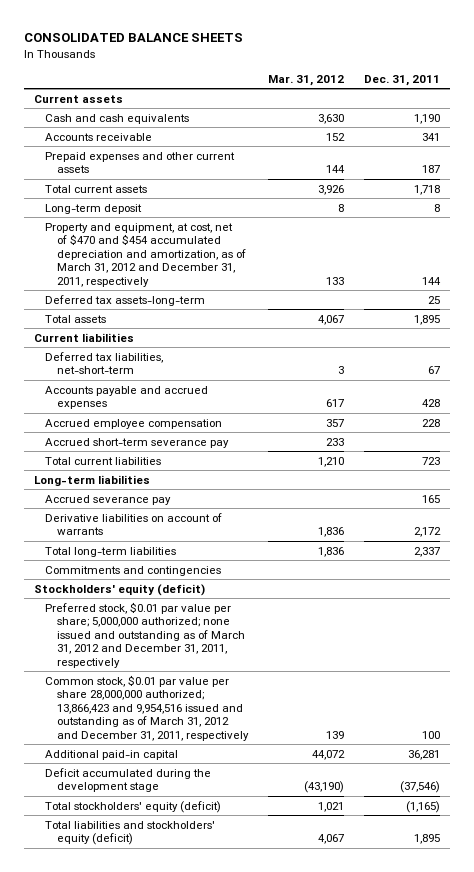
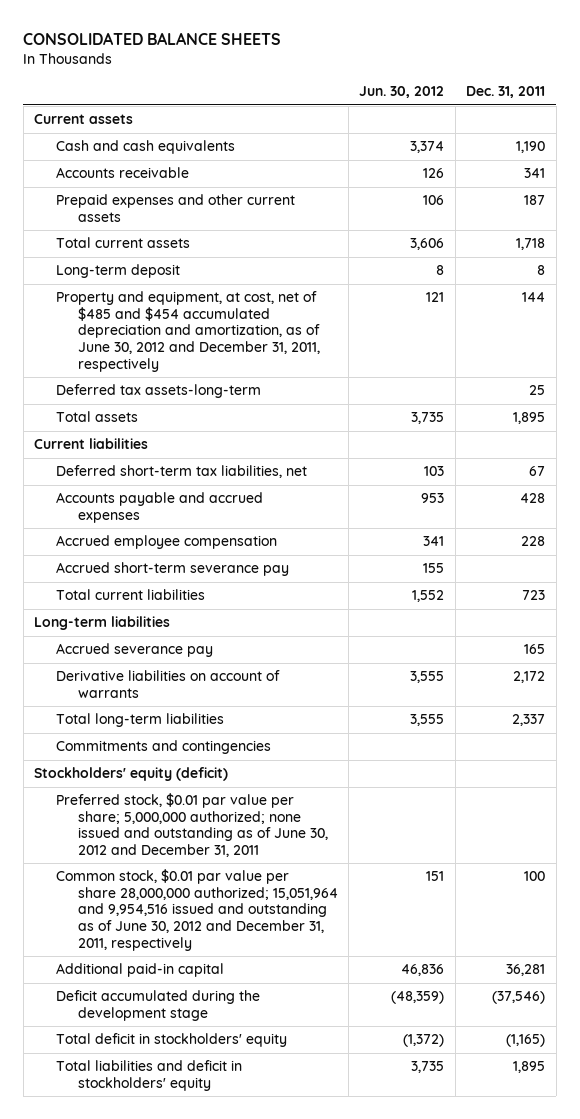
- | Mar. 31, 2012 | Dec. 31, 2011
+ | Jun. 30, 2012 | Dec. 31, 2011
- Property and equipment, at cost, net of $470 and $454 accumulated depreciation and amortization, as of March 31, 2012 and December 31, 2011, respectively | 133 | 144
+ Property and equipment, at cost, net of $485 and $454 accumulated depreciation and amortization, as of June 30, 2012 and December 31, 2011, respectively | 121 | 144
- Deferred tax liabilities, net-short-term | 3 | 67
+ Deferred short-term tax liabilities, net | 103 | 67
- Preferred stock, $0.01 par value per share; 5,000,000 authorized; none issued and outstanding as of March 31, 2012 and December 31, 2011, respectively
- Common stock, $0.01 par value per share 28,000,000 authorized; 13,866,423 and 9,954,516 issued and outstanding as of March 31, 2012 and December 31, 2011, respectively | 139 | 100
+ Preferred stock, $0.01 par value per share; 5,000,000 authorized; none issued and outstanding as of June 30, 2012 and December 31, 2011
+ Common stock, $0.01 par value per share 28,000,000 authorized; 15,051,964 and 9,954,516 issued and outstanding as of June 30, 2012 and December 31, 2011, respectively | 151 | 100
- Total stockholders' equity (deficit) | 1,021 | (1,165)
- Total liabilities and stockholders' equity (deficit) | 4,067 | 1,895
+ Total deficit in stockholders' equity | (1,372) | (1,165)
+ Total liabilities and deficit in stockholders' equity | 3,735 | 1,895

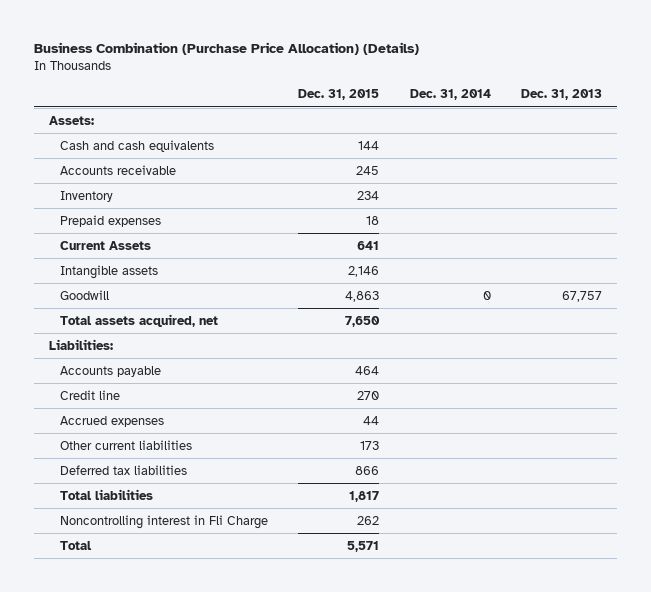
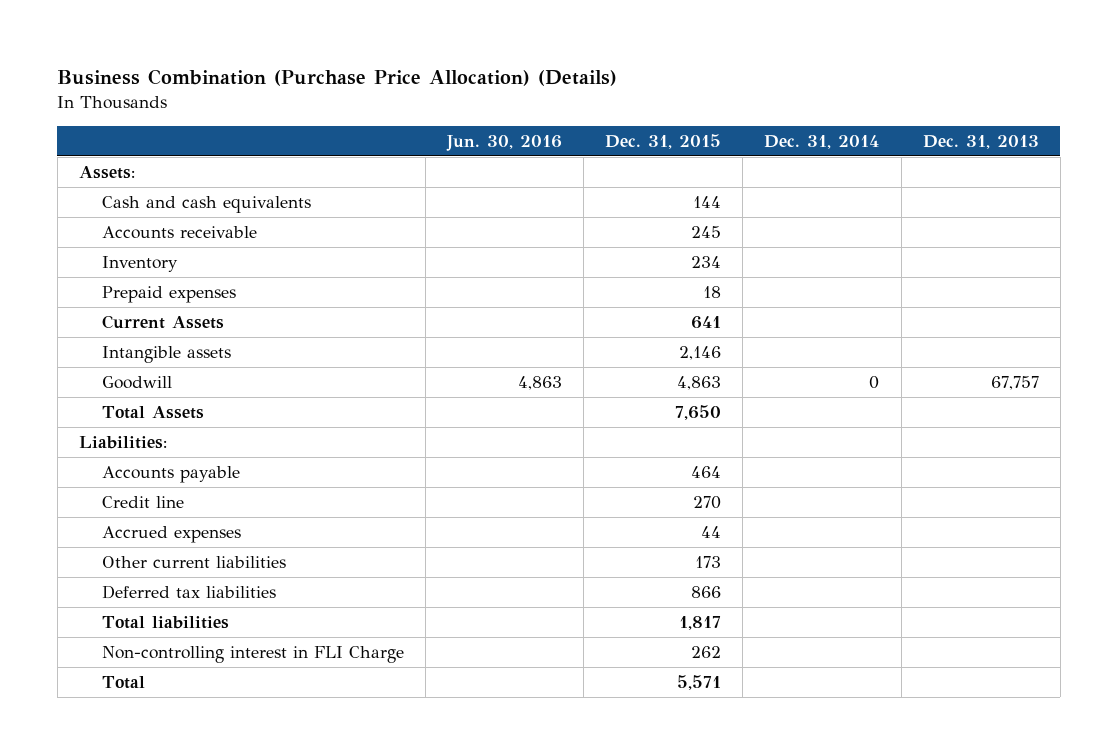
- | Dec. 31, 2015 | Dec. 31, 2014 | Dec. 31, 2013
+ | Jun. 30, 2016 | Dec. 31, 2015 | Dec. 31, 2014 | Dec. 31, 2013
- Total assets acquired, net | 7,650 | |
+ Total Assets | | 7,650 | |
- Noncontrolling interest in Fli Charge | 262 | |
+ Non-controlling interest in FLI Charge | | 262 | |

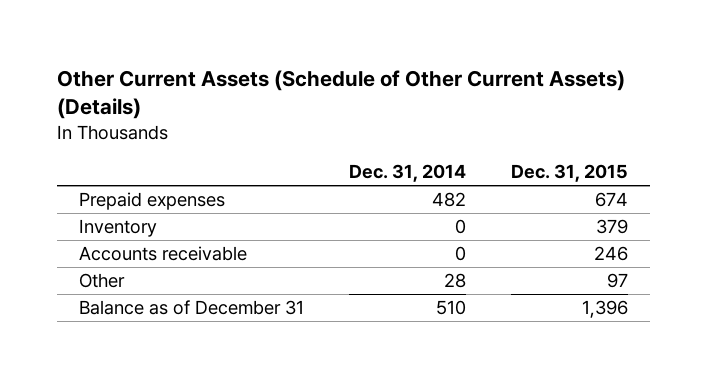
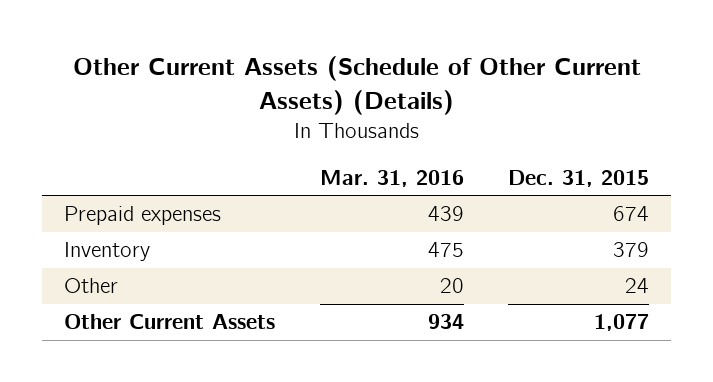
- | Dec. 31, 2014 | Dec. 31, 2015
+ | Mar. 31, 2016 | Dec. 31, 2015
- Accounts receivable | 0 | 246
- Other | 28 | 97
- Balance as of December 31 | 510 | 1,396
+ Other | 20 | 24
+ Other Current Assets | 934 | 1,077

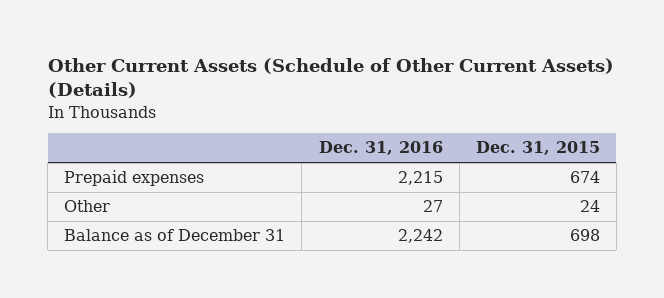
- | Mar. 31, 2016 | Dec. 31, 2015
+ | Dec. 31, 2016 | Dec. 31, 2015
- Inventory | 475 | 379
- Other Current Assets | 934 | 1,077
+ Balance as of December 31 | 2,242 | 698

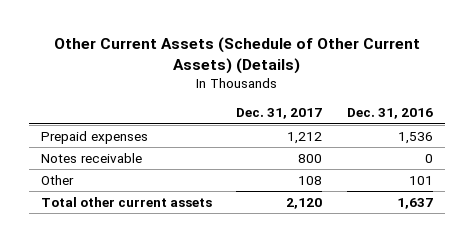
- | Dec. 31, 2016 | Dec. 31, 2015
+ | Dec. 31, 2017 | Dec. 31, 2016
- Prepaid expenses | 2,215 | 674
- Other | 27 | 24
- Balance as of December 31 | 2,242 | 698
+ Prepaid expenses | 1,212 | 1,536
+ Notes receivable | 800 | 0
+ Other | 108 | 101
+ Total other current assets | 2,120 | 1,637

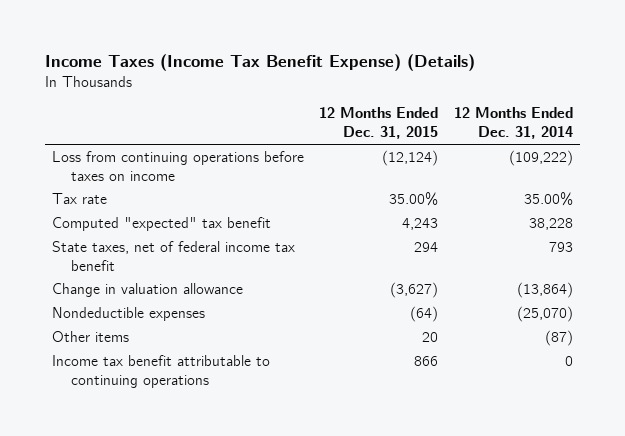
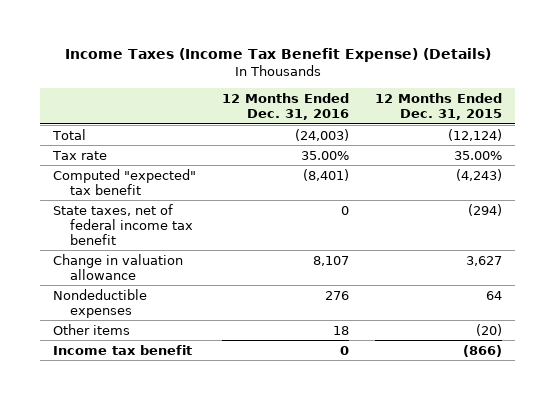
- | 12 Months Ended Dec. 31, 2015 | 12 Months Ended Dec. 31, 2014
+ | 12 Months Ended Dec. 31, 2016 | 12 Months Ended Dec. 31, 2015
- Loss from continuing operations before taxes on income | (12,124) | (109,222)
+ Total | (24,003) | (12,124)
- Computed "expected" tax benefit | 4,243 | 38,228
- State taxes, net of federal income tax benefit | 294 | 793
- Change in valuation allowance | (3,627) | (13,864)
- Nondeductible expenses | (64) | (25,070)
- Other items | 20 | (87)
- Income tax benefit attributable to continuing operations | 866 | 0
+ Computed "expected" tax benefit | (8,401) | (4,243)
+ State taxes, net of federal income tax benefit | 0 | (294)
+ Change in valuation allowance | 8,107 | 3,627
+ Nondeductible expenses | 276 | 64
+ Other items | 18 | (20)
+ Income tax benefit | 0 | (866)

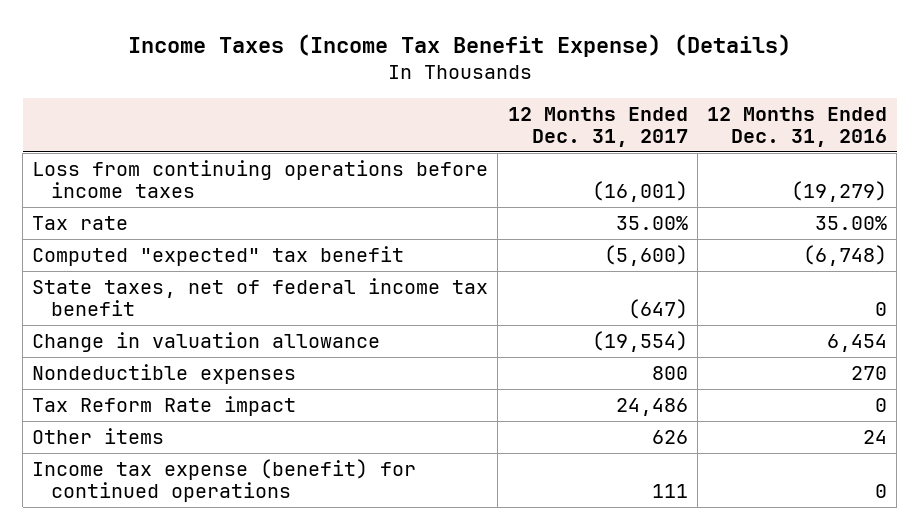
- | 12 Months Ended Dec. 31, 2016 | 12 Months Ended Dec. 31, 2015
+ | 12 Months Ended Dec. 31, 2017 | 12 Months Ended Dec. 31, 2016
- Total | (24,003) | (12,124)
+ Loss from continuing operations before income taxes | (16,001) | (19,279)
- Computed "expected" tax benefit | (8,401) | (4,243)
+ Computed "expected" tax benefit | (5,600) | (6,748)
- Change in valuation allowance | 8,107 | 3,627
- Nondeductible expenses | 276 | 64
- Other items | 18 | (20)
- Income tax benefit | 0 | (866)
+ Change in valuation allowance | (19,554) | 6,454
+ Nondeductible expenses | 800 | 270
+ Tax Reform Rate impact | 24,486 | 0
+ Other items | 626 | 24
+ Income tax expense (benefit) for continued operations | 111 | 0

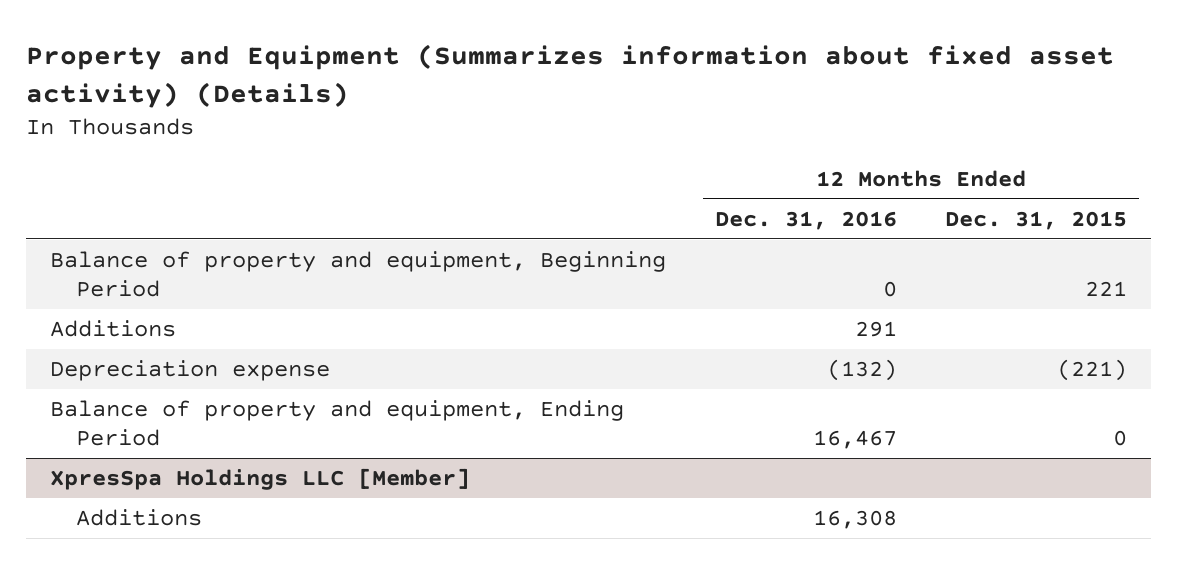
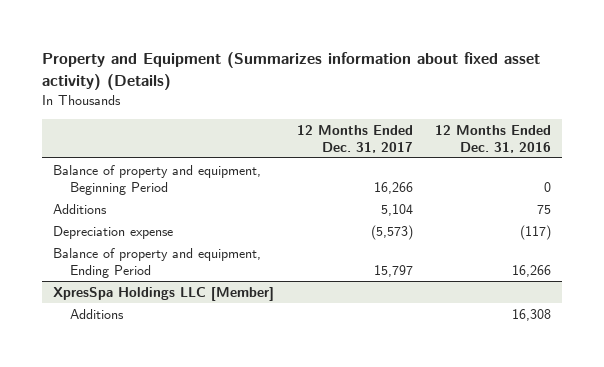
- | 12 Months Ended Dec. 31, 2016 | 12 Months Ended Dec. 31, 2015
+ | 12 Months Ended Dec. 31, 2017 | 12 Months Ended Dec. 31, 2016
- Additions | 291 |
- Depreciation expense | (132) | (221)
- Balance of property and equipment, Ending Period | 16,467 | 0
+ Additions | 5,104 | 75
+ Depreciation expense | (5,573) | (117)
+ Balance of property and equipment, Ending Period | 15,797 | 16,266

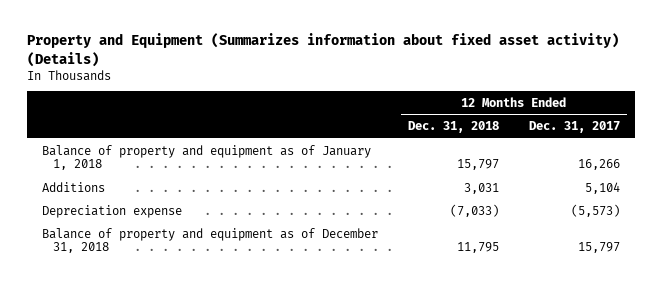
- | 12 Months Ended Dec. 31, 2017 | 12 Months Ended Dec. 31, 2016
+ | 12 Months Ended Dec. 31, 2018 | 12 Months Ended Dec. 31, 2017
- Balance of property and equipment, Beginning Period | 16,266 | 0
+ Balance of property and equipment as of January 1, 2018 | 15,797 | 16,266
- Balance of property and equipment, Ending Period | 15,797 | 16,266
- XpresSpa Holdings LLC [Member]
- Additions | | 16,308
+ Balance of property and equipment as of December 31, 2018 | 11,795 | 15,797

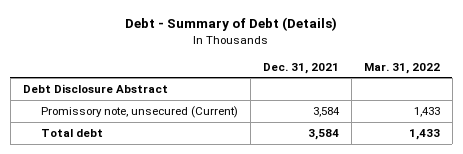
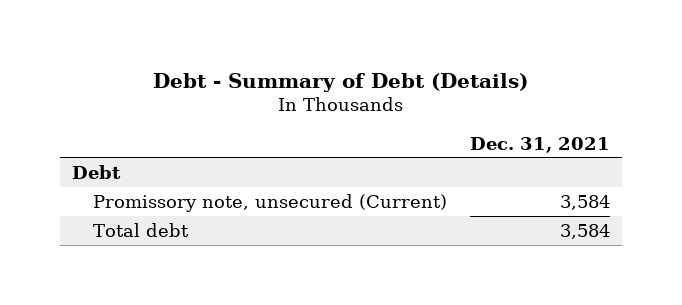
- | Dec. 31, 2021 | Mar. 31, 2022
+ | Dec. 31, 2021
- Debt Disclosure Abstract
+ Debt

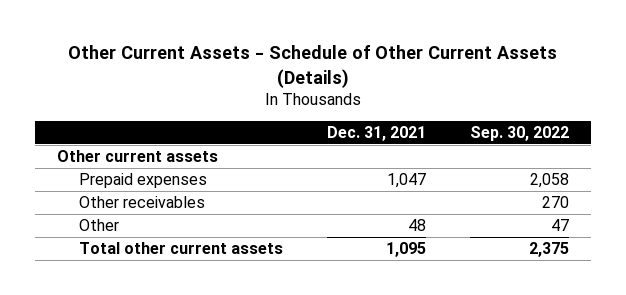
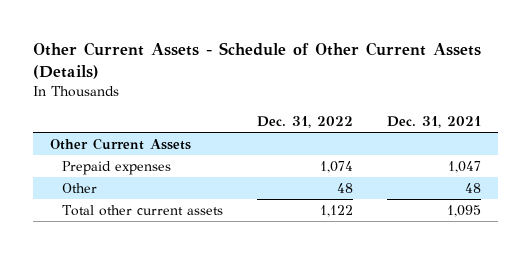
- | Dec. 31, 2021 | Sep. 30, 2022
+ | Dec. 31, 2022 | Dec. 31, 2021
- Other current assets
+ Other Current Assets
- Other receivables | | 270

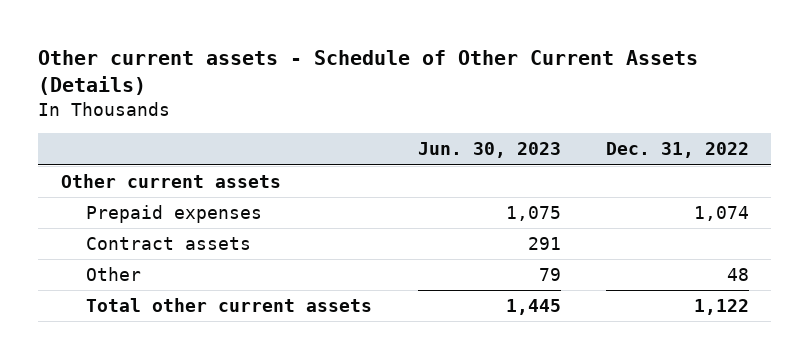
- Other Current Assets - Schedule of Other Current Assets (Details)
+ Other current assets - Schedule of Other Current Assets (Details)
- | Dec. 31, 2022 | Dec. 31, 2021
+ | Jun. 30, 2023 | Dec. 31, 2022
- Other Current Assets
+ Other current assets
+ Contract assets | 291 |

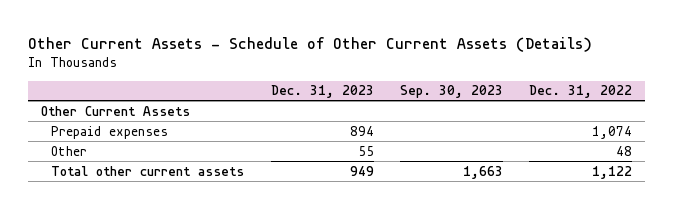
- Other current assets - Schedule of Other Current Assets (Details)
+ Other Current Assets - Schedule of Other Current Assets (Details)
- | Jun. 30, 2023 | Dec. 31, 2022
+ | Dec. 31, 2023 | Sep. 30, 2023 | Dec. 31, 2022
- Other current assets
+ Other Current Assets
- Contract assets | 291 |

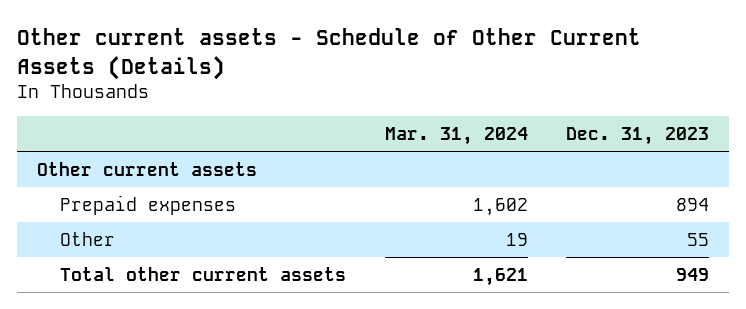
- Other Current Assets - Schedule of Other Current Assets (Details)
+ Other current assets - Schedule of Other Current Assets (Details)
- | Dec. 31, 2023 | Sep. 30, 2023 | Dec. 31, 2022
+ | Mar. 31, 2024 | Dec. 31, 2023
- Other Current Assets
+ Other current assets

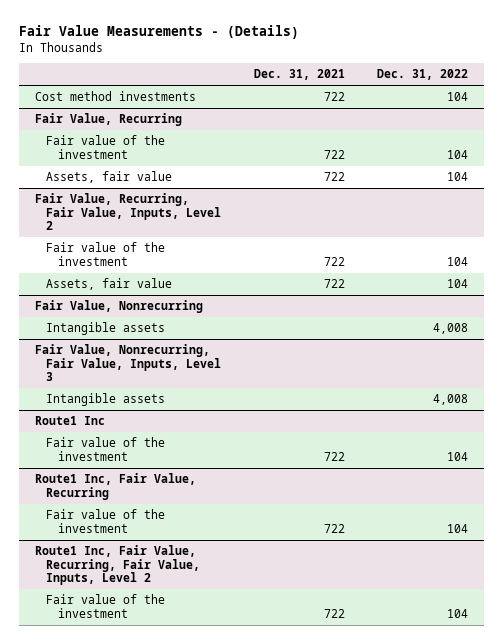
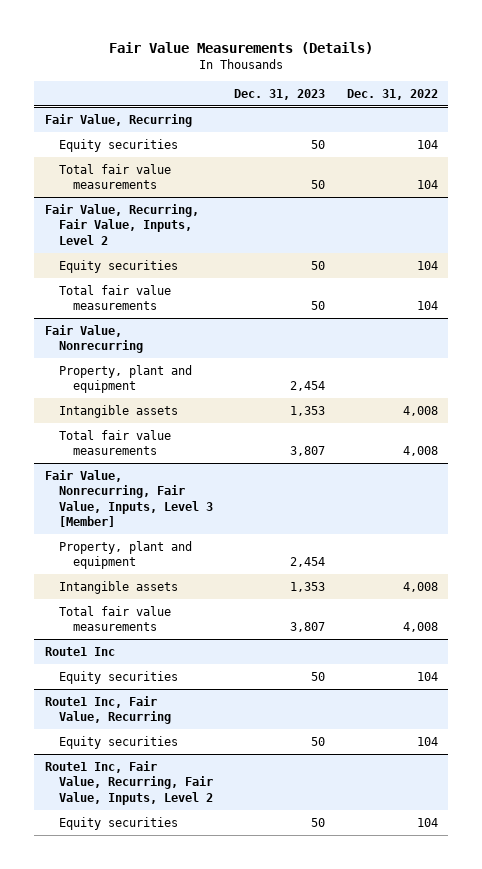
- Fair Value Measurements - (Details)
+ Fair Value Measurements (Details)
- | Dec. 31, 2021 | Dec. 31, 2022
+ | Dec. 31, 2023 | Dec. 31, 2022
- Cost method investments | 722 | 104
@ Fair Value, Recurring
- Fair value of the investment | 722 | 104
- Assets, fair value | 722 | 104
+ Equity securities | 50 | 104
+ Total fair value measurements | 50 | 104
@ Fair Value, Recurring, Fair Value, Inputs, Level 2
- Fair value of the investment | 722 | 104
- Assets, fair value | 722 | 104
+ Equity securities | 50 | 104
+ Total fair value measurements | 50 | 104
@ Fair Value, Nonrecurring
+ Property, plant and equipment | 2,454 |
- Fair Value, Nonrecurring, Fair Value, Inputs, Level 3
@ Fair Value, Nonrecurring
+ Total fair value measurements | 3,807 | 4,008
+ Fair Value, Nonrecurring, Fair Value, Inputs, Level 3 [Member]
+ Property, plant and equipment | 2,454 |
+ Total fair value measurements | 3,807 | 4,008
@ Route1 Inc
- Fair value of the investment | 722 | 104
+ Equity securities | 50 | 104
@ Route1 Inc, Fair Value, Recurring
- Fair value of the investment | 722 | 104
+ Equity securities | 50 | 104
@ Route1 Inc, Fair Value, Recurring, Fair Value, Inputs, Level 2
- Fair value of the investment | 722 | 104
+ Equity securities | 50 | 104

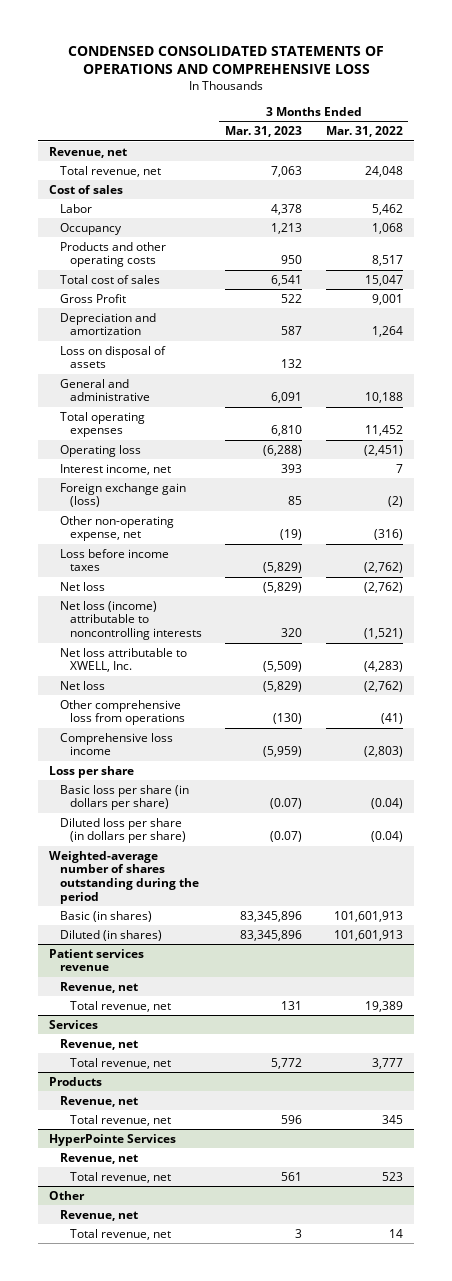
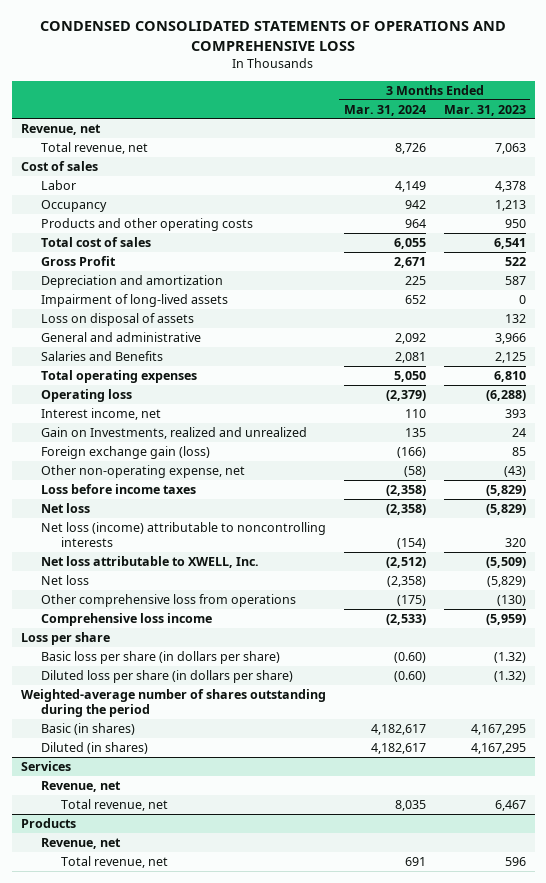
- | 3 Months Ended Mar. 31, 2023 | 3 Months Ended Mar. 31, 2022
+ | 3 Months Ended Mar. 31, 2024 | 3 Months Ended Mar. 31, 2023
+ Impairment of long-lived assets | 652 | 0
- General and administrative | 6,091 | 10,188
+ General and administrative | 2,092 | 3,966
+ Salaries and Benefits | 2,081 | 2,125
+ Gain on Investments, realized and unrealized | 135 | 24
- Other non-operating expense, net | (19) | (316)
+ Other non-operating expense, net | (58) | (43)
- Basic loss per share (in dollars per share) | (0.07) | (0.04)
- Diluted loss per share (in dollars per share) | (0.07) | (0.04)
+ Basic loss per share (in dollars per share) | (0.60) | (1.32)
+ Diluted loss per share (in dollars per share) | (0.60) | (1.32)
- Basic (in shares) | 83,345,896 | 101,601,913
- Diluted (in shares) | 83,345,896 | 101,601,913
- Patient services revenue
- Revenue, net
- Total revenue, net | 131 | 19,389
+ Basic (in shares) | 4,182,617 | 4,167,295
+ Diluted (in shares) | 4,182,617 | 4,167,295
@ Services
- Total revenue, net | 5,772 | 3,777
+ Total revenue, net | 8,035 | 6,467
- HyperPointe Services
- Revenue, net
- Total revenue, net | 561 | 523
- Other
- Revenue, net
- Total revenue, net | 3 | 14

